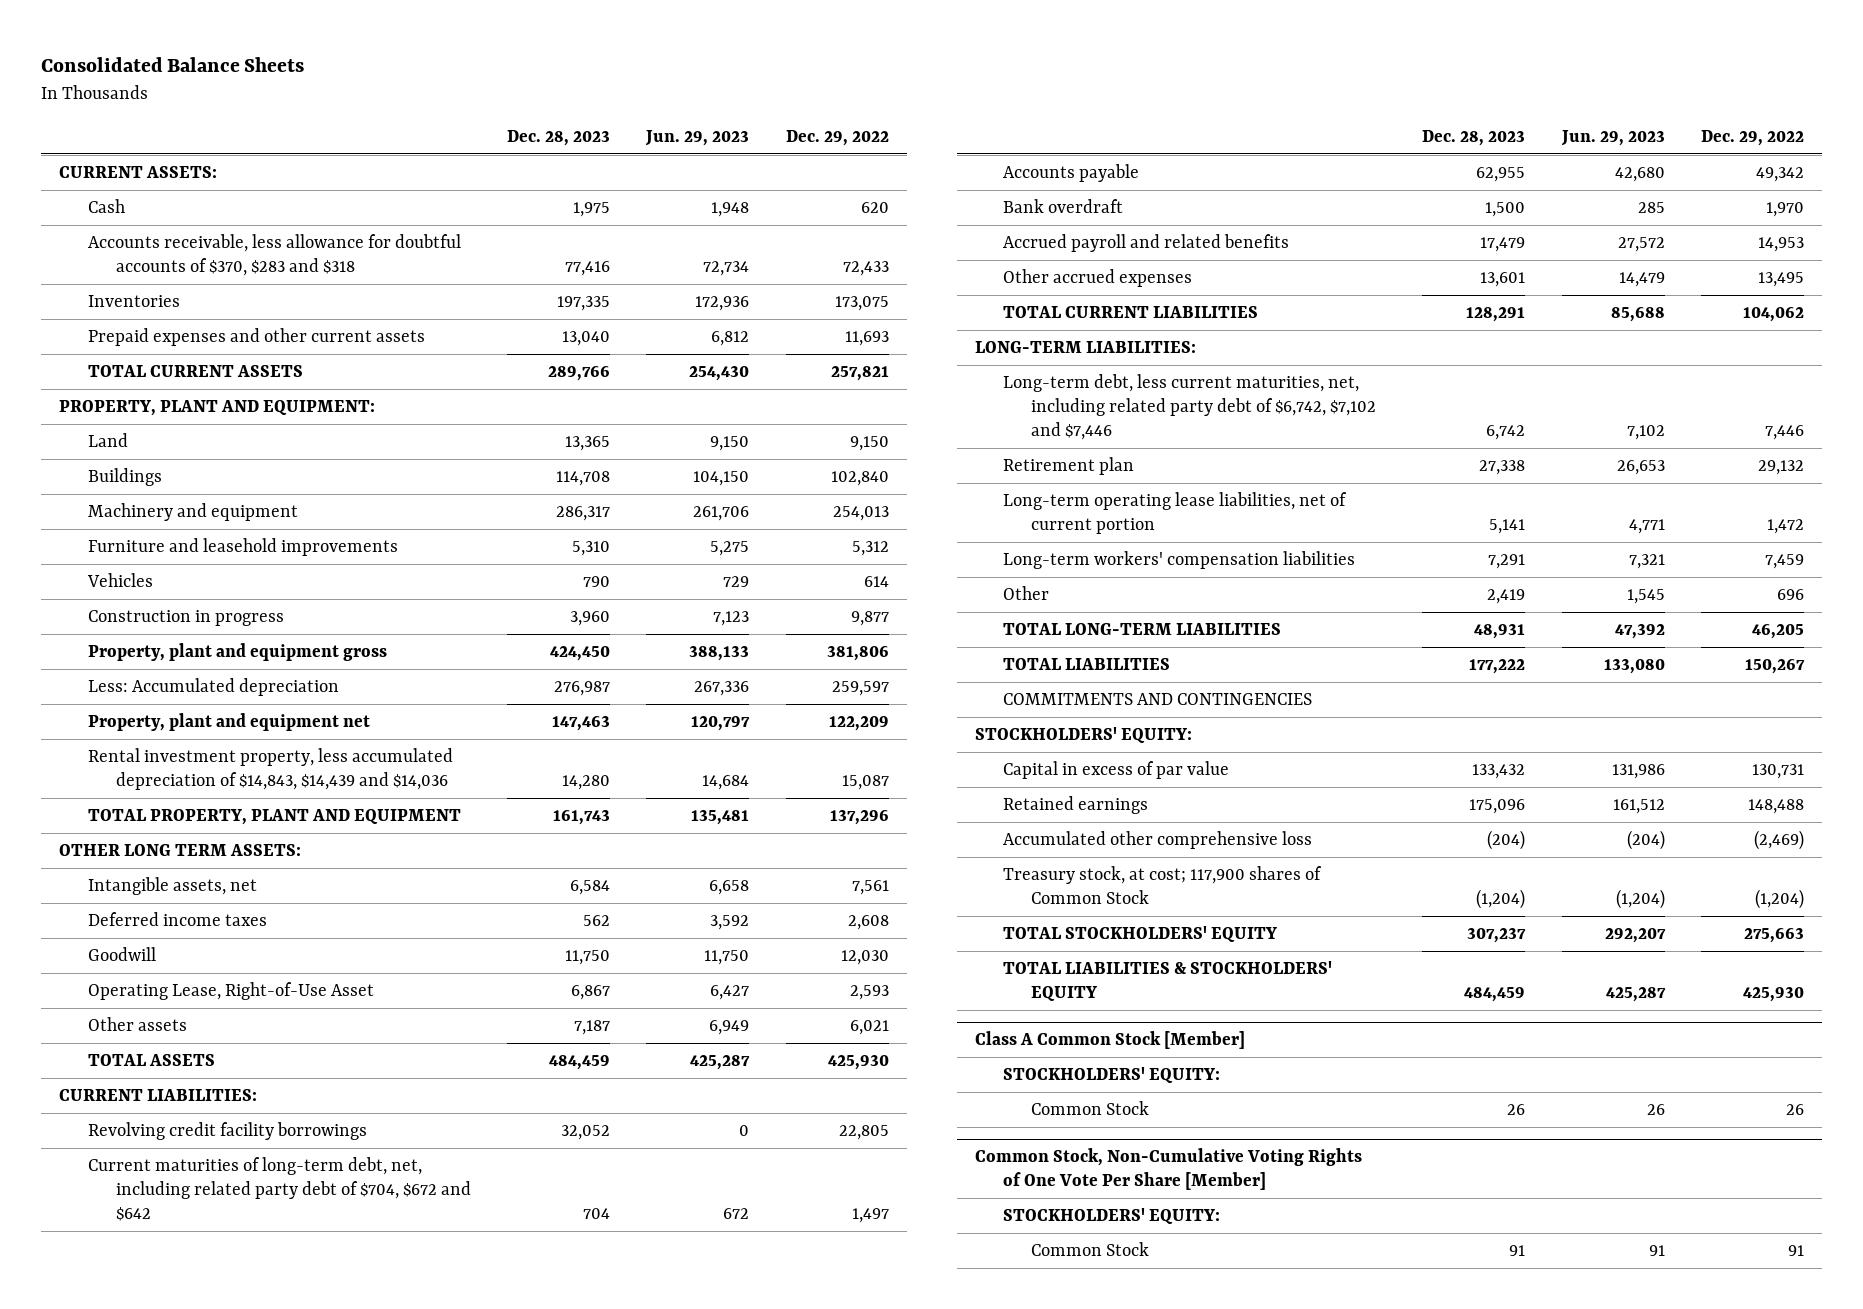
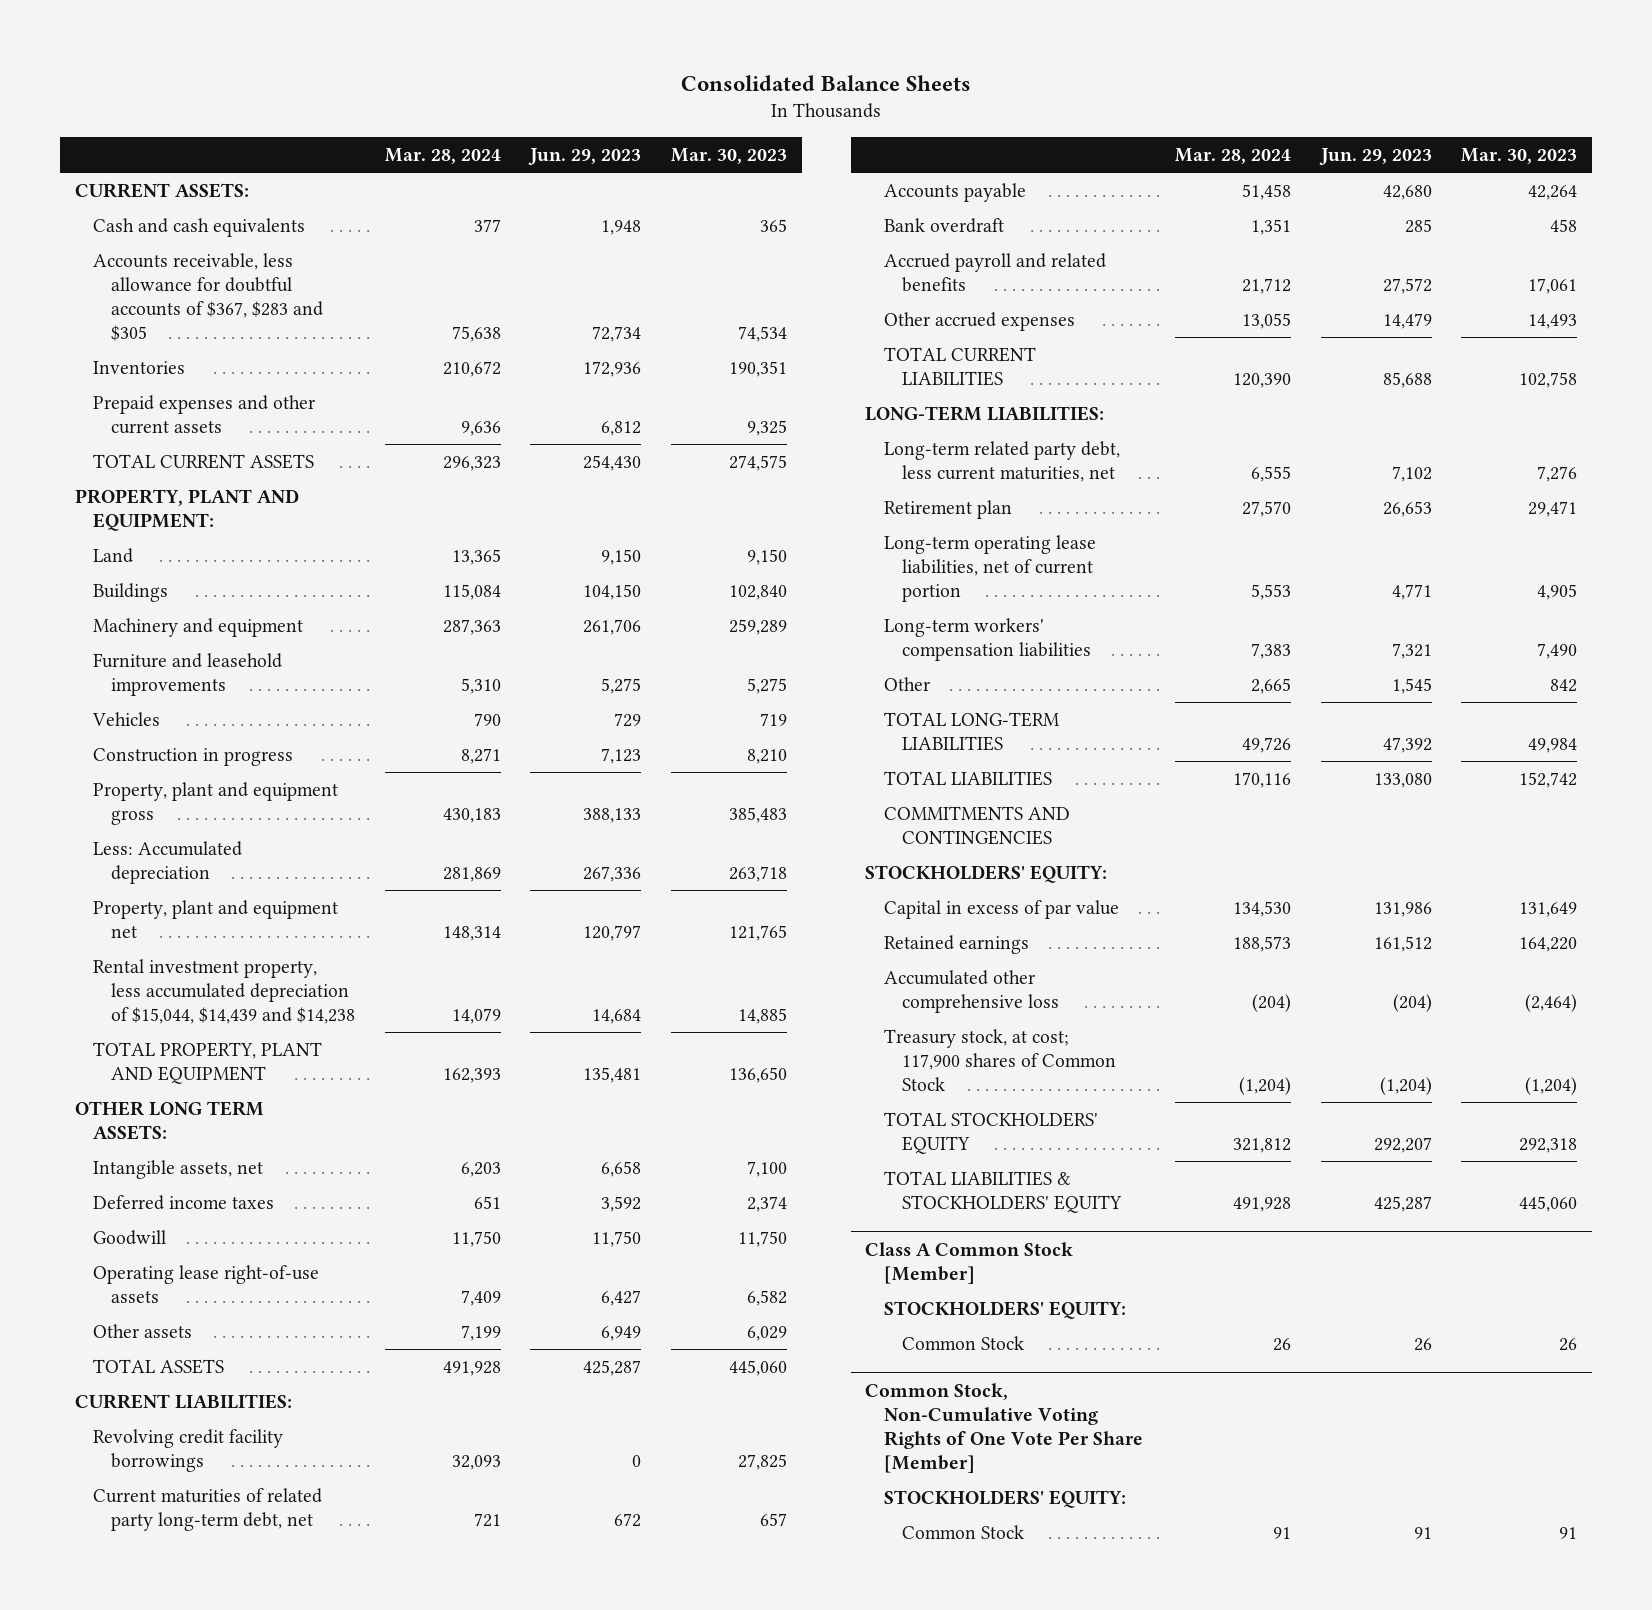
- | Dec. 28, 2023 | Jun. 29, 2023 | Dec. 29, 2022
+ | Mar. 28, 2024 | Jun. 29, 2023 | Mar. 30, 2023
- Cash | 1,975 | 1,948 | 620
- Accounts receivable, less allowance for doubtful accounts of $370, $283 and $318 | 77,416 | 72,734 | 72,433
+ Cash and cash equivalents | 377 | 1,948 | 365
+ Accounts receivable, less allowance for doubtful accounts of $367, $283 and $305 | 75,638 | 72,734 | 74,534
- Rental investment property, less accumulated depreciation of $14,843, $14,439 and $14,036 | 14,280 | 14,684 | 15,087
+ Rental investment property, less accumulated depreciation of $15,044, $14,439 and $14,238 | 14,079 | 14,684 | 14,885
- Operating Lease, Right-of-Use Asset | 6,867 | 6,427 | 2,593
+ Operating lease right-of-use assets | 7,409 | 6,427 | 6,582
- Current maturities of long-term debt, net, including related party debt of $704, $672 and $642 | 704 | 672 | 1,497
+ Current maturities of related party long-term debt, net | 721 | 672 | 657
- Long-term debt, less current maturities, net, including related party debt of $6,742, $7,102 and $7,446 | 6,742 | 7,102 | 7,446
+ Long-term related party debt, less current maturities, net | 6,555 | 7,102 | 7,276

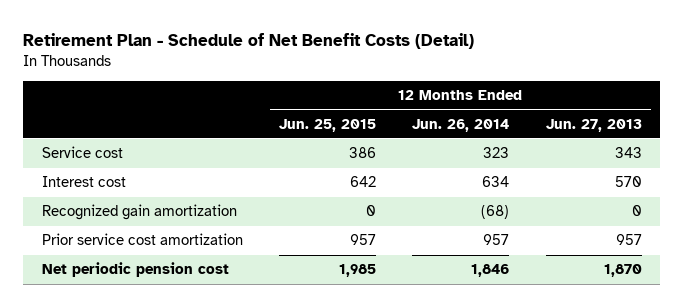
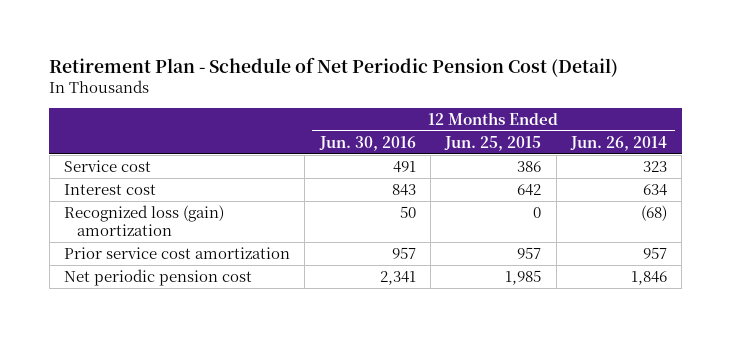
- Retirement Plan - Schedule of Net Benefit Costs (Detail)
+ Retirement Plan - Schedule of Net Periodic Pension Cost (Detail)
- | 12 Months Ended Jun. 25, 2015 | 12 Months Ended Jun. 26, 2014 | 12 Months Ended Jun. 27, 2013
+ | 12 Months Ended Jun. 30, 2016 | 12 Months Ended Jun. 25, 2015 | 12 Months Ended Jun. 26, 2014
- Recognized gain amortization | 0 | (68) | 0
+ Recognized loss (gain) amortization | 50 | 0 | (68)

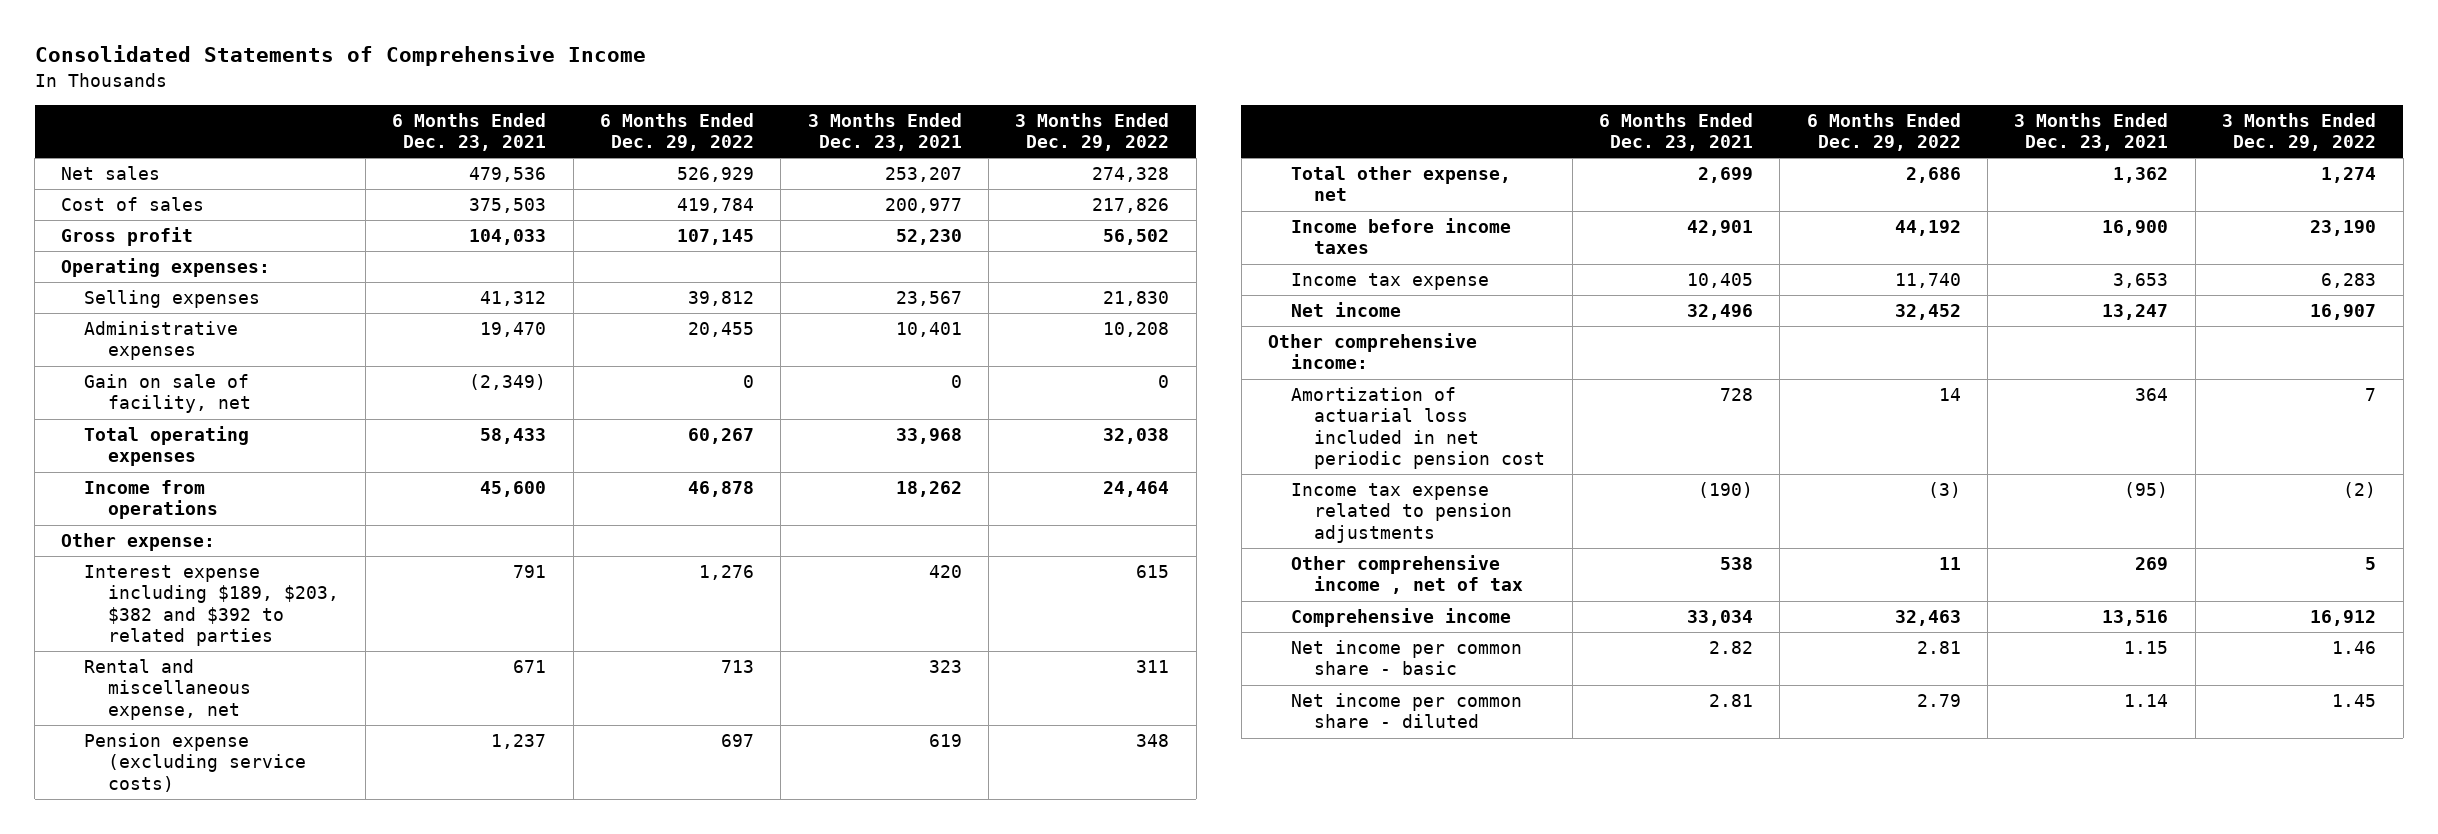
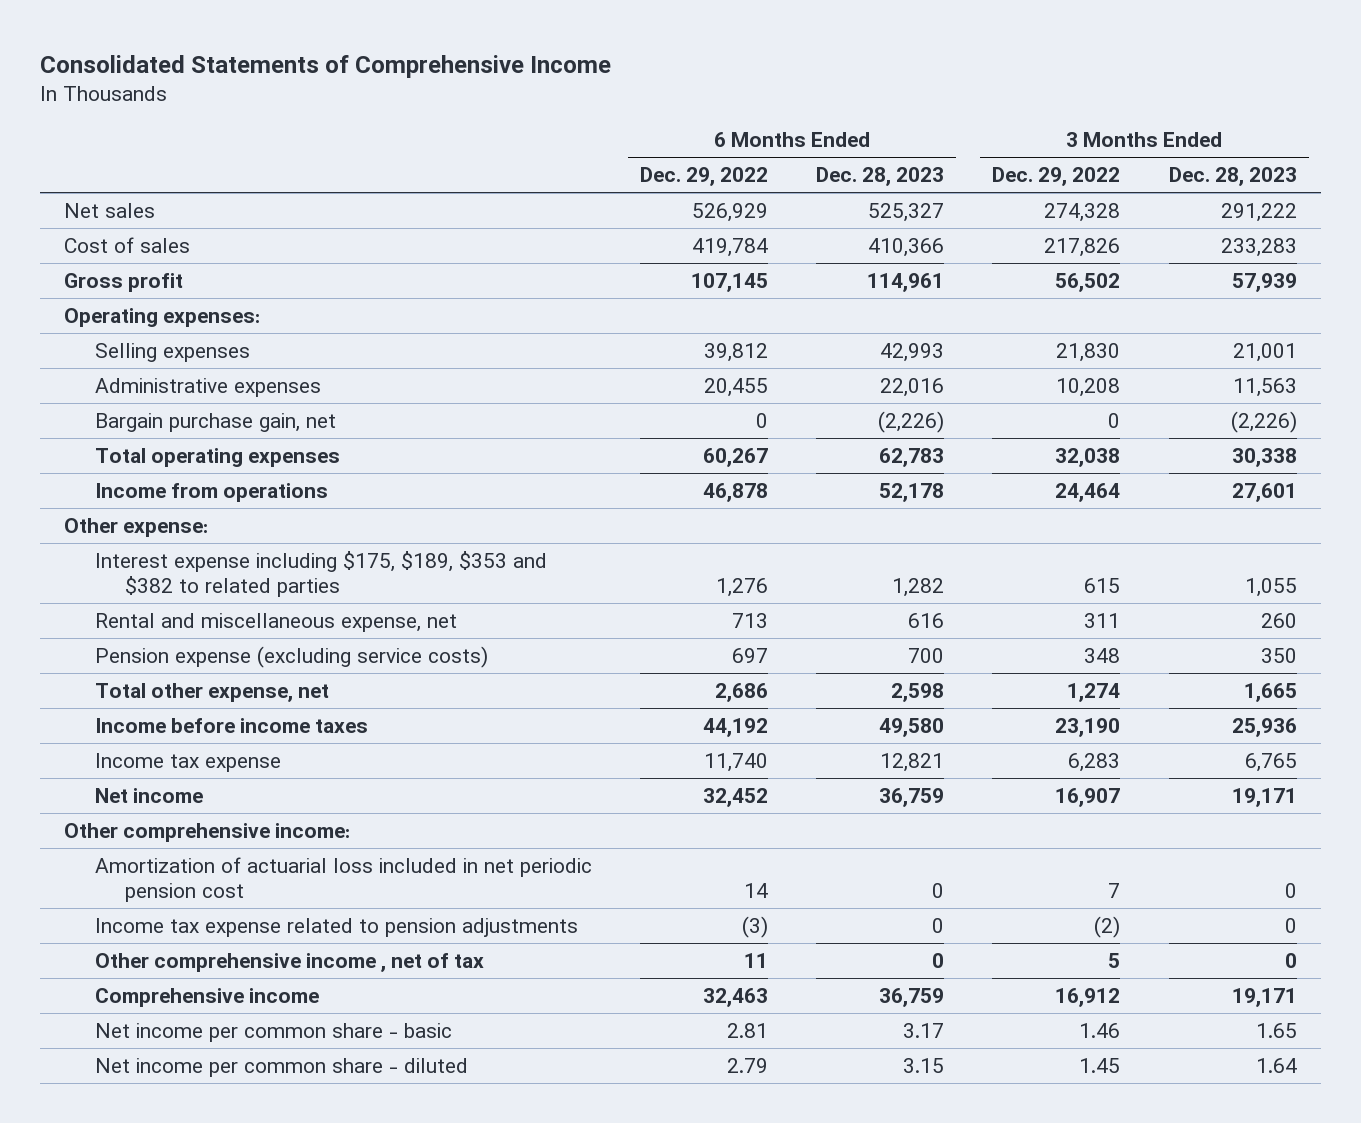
- | 6 Months Ended Dec. 23, 2021 | 6 Months Ended Dec. 29, 2022 | 3 Months Ended Dec. 23, 2021 | 3 Months Ended Dec. 29, 2022
+ | 6 Months Ended Dec. 29, 2022 | 6 Months Ended Dec. 28, 2023 | 3 Months Ended Dec. 29, 2022 | 3 Months Ended Dec. 28, 2023
- Gain on sale of facility, net | (2,349) | 0 | 0 | 0
+ Bargain purchase gain, net | 0 | (2,226) | 0 | (2,226)
- Interest expense including $189, $203, $382 and $392 to related parties | 791 | 1,276 | 420 | 615
+ Interest expense including $175, $189, $353 and $382 to related parties | 1,276 | 1,282 | 615 | 1,055

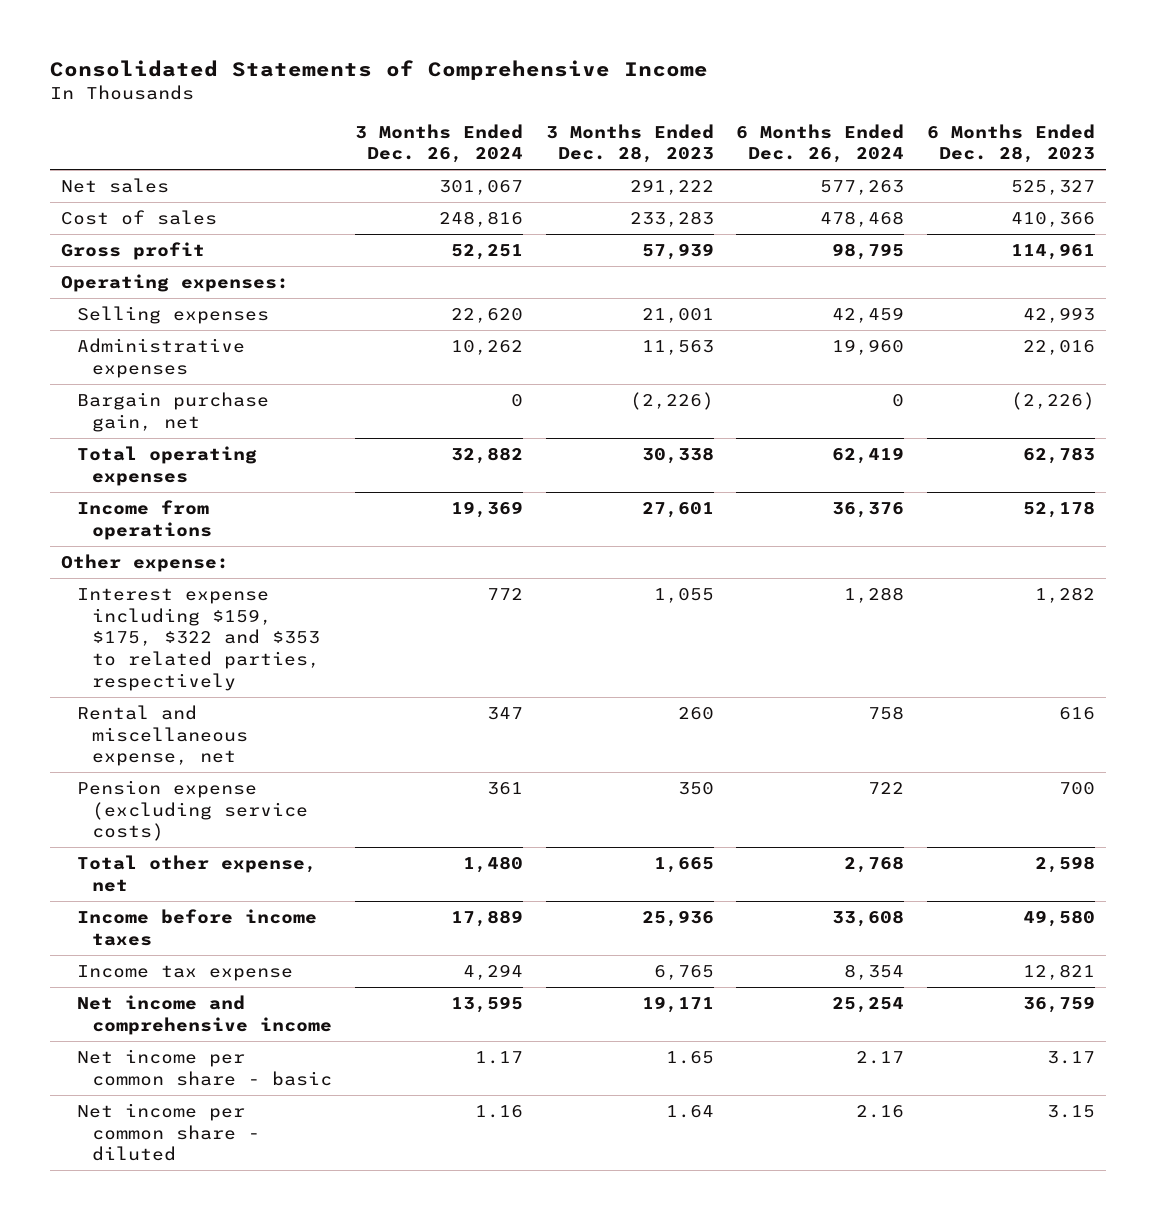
- | 6 Months Ended Dec. 29, 2022 | 6 Months Ended Dec. 28, 2023 | 3 Months Ended Dec. 29, 2022 | 3 Months Ended Dec. 28, 2023
+ | 3 Months Ended Dec. 26, 2024 | 3 Months Ended Dec. 28, 2023 | 6 Months Ended Dec. 26, 2024 | 6 Months Ended Dec. 28, 2023
- Interest expense including $175, $189, $353 and $382 to related parties | 1,276 | 1,282 | 615 | 1,055
+ Interest expense including $159, $175, $322 and $353 to related parties, respectively | 772 | 1,055 | 1,288 | 1,282
- Net income | 32,452 | 36,759 | 16,907 | 19,171
- Other comprehensive income:
- Amortization of actuarial loss included in net periodic pension cost | 14 | 0 | 7 | 0
- Income tax expense related to pension adjustments | (3) | 0 | (2) | 0
- Other comprehensive income , net of tax | 11 | 0 | 5 | 0
- Comprehensive income | 32,463 | 36,759 | 16,912 | 19,171
+ Net income and comprehensive income | 13,595 | 19,171 | 25,254 | 36,759

